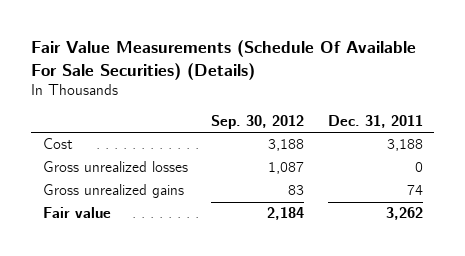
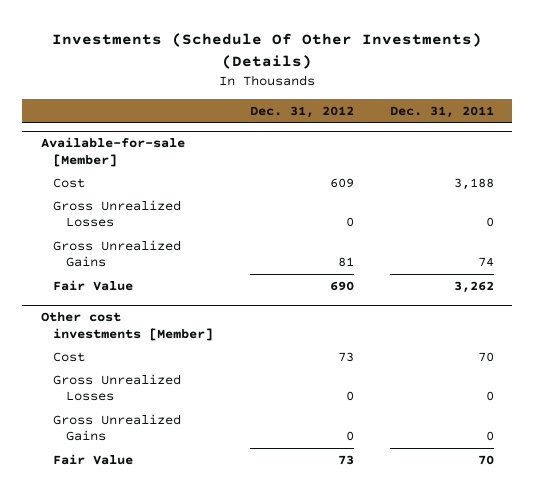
- Fair Value Measurements (Schedule Of Available For Sale Securities) (Details)
+ Investments (Schedule Of Other Investments) (Details)
- | Sep. 30, 2012 | Dec. 31, 2011
+ | Dec. 31, 2012 | Dec. 31, 2011
+ Available-for-sale [Member]
- Gross unrealized losses | 1,087 | 0
- Gross unrealized gains | 83 | 74
- Fair value | 2,184 | 3,262
+ Gross Unrealized Losses | 0 | 0
+ Gross Unrealized Gains | 81 | 74
+ Fair Value | 690 | 3,262
+ Other cost investments [Member]
+ Cost | 73 | 70
+ Gross Unrealized Losses | 0 | 0
+ Gross Unrealized Gains | 0 | 0
+ Fair Value | 73 | 70

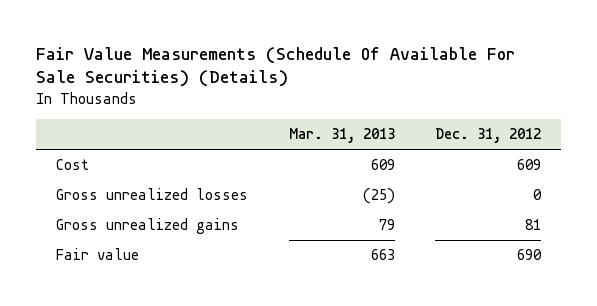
- Investments (Schedule Of Other Investments) (Details)
+ Fair Value Measurements (Schedule Of Available For Sale Securities) (Details)
- | Dec. 31, 2012 | Dec. 31, 2011
+ | Mar. 31, 2013 | Dec. 31, 2012
- Available-for-sale [Member]
- Gross Unrealized Losses | 0 | 0
- Gross Unrealized Gains | 81 | 74
- Fair Value | 690 | 3,262
- Other cost investments [Member]
- Cost | 73 | 70
- Gross Unrealized Losses | 0 | 0
- Gross Unrealized Gains | 0 | 0
- Fair Value | 73 | 70
+ Gross unrealized losses | (25) | 0
+ Gross unrealized gains | 79 | 81
+ Fair value | 663 | 690

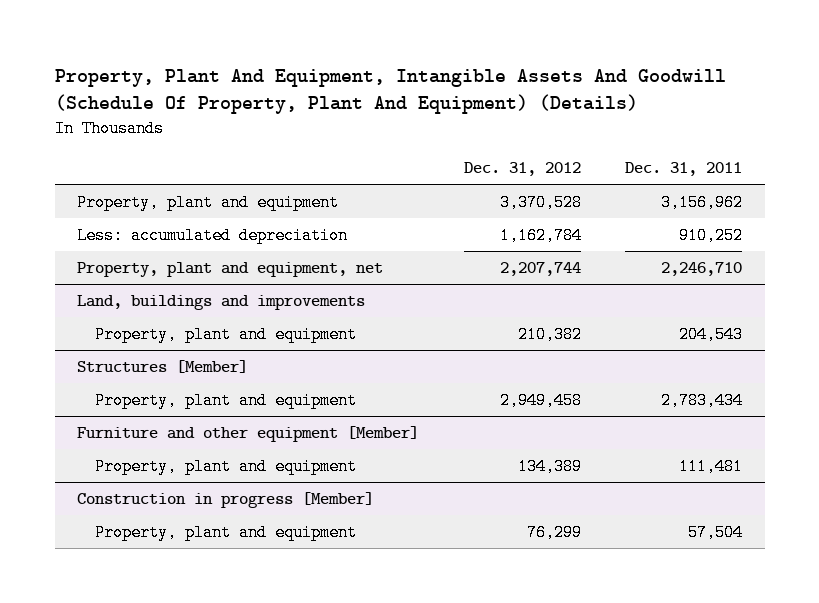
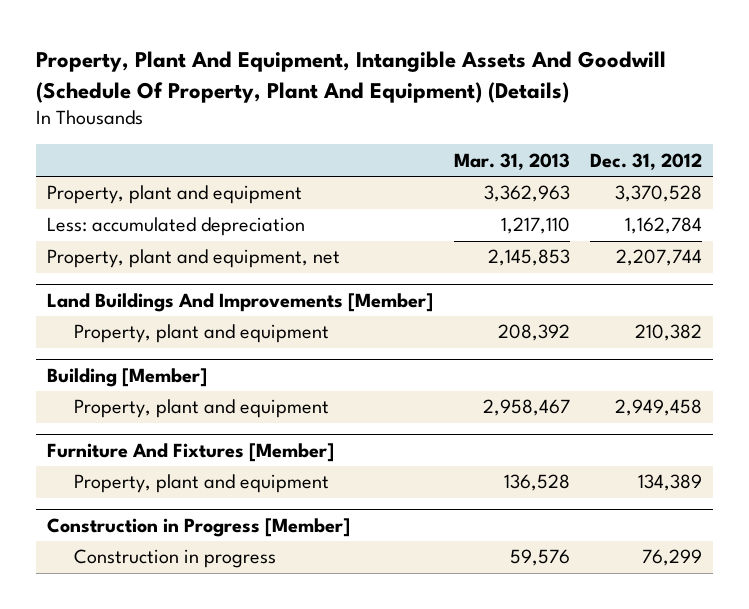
- | Dec. 31, 2012 | Dec. 31, 2011
+ | Mar. 31, 2013 | Dec. 31, 2012
- Land, buildings and improvements
+ Land Buildings And Improvements [Member]
- Structures [Member]
+ Building [Member]
- Furniture and other equipment [Member]
+ Furniture And Fixtures [Member]
- Construction in progress [Member]
- Property, plant and equipment | 76,299 | 57,504
+ Construction in Progress [Member]
+ Construction in progress | 59,576 | 76,299

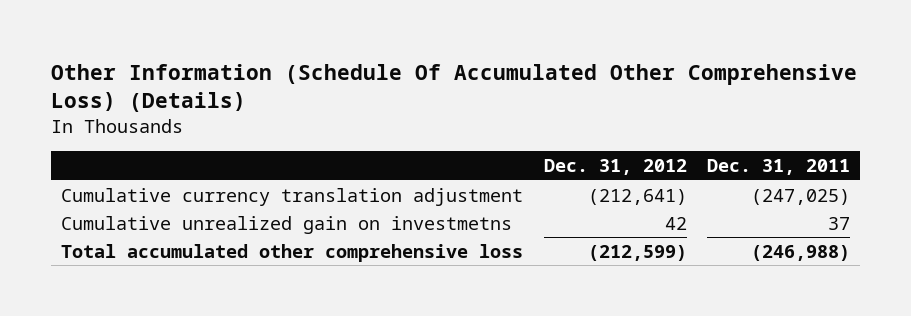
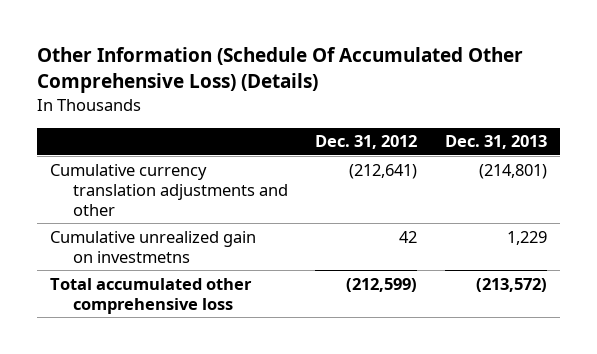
- | Dec. 31, 2012 | Dec. 31, 2011
+ | Dec. 31, 2012 | Dec. 31, 2013
- Cumulative currency translation adjustment | (212,641) | (247,025)
+ Cumulative currency translation adjustments and other | (212,641) | (214,801)

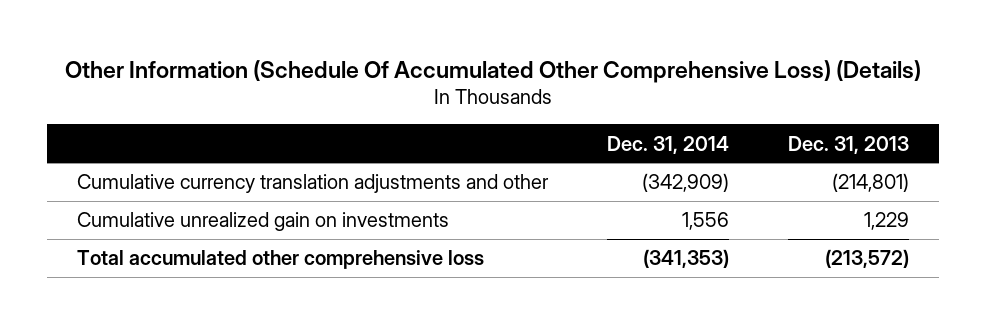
- | Dec. 31, 2012 | Dec. 31, 2013
+ | Dec. 31, 2014 | Dec. 31, 2013
- Cumulative unrealized gain on investmetns | 42 | 1,229
+ Cumulative unrealized gain on investments | 1,556 | 1,229

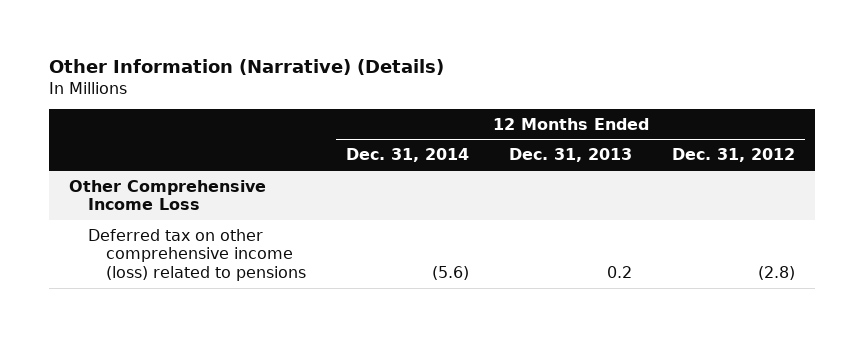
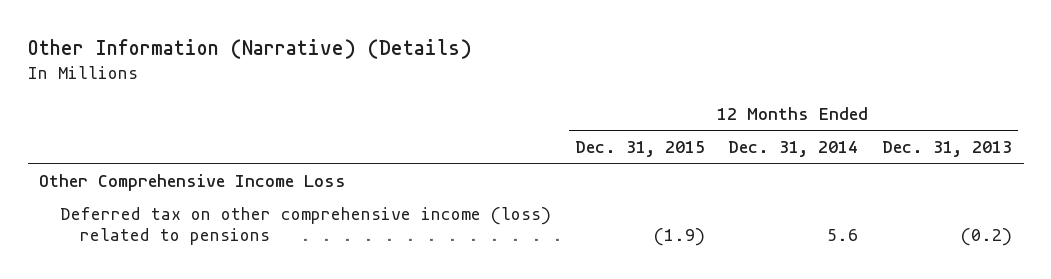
- | 12 Months Ended Dec. 31, 2014 | 12 Months Ended Dec. 31, 2013 | 12 Months Ended Dec. 31, 2012
+ | 12 Months Ended Dec. 31, 2015 | 12 Months Ended Dec. 31, 2014 | 12 Months Ended Dec. 31, 2013
- Deferred tax on other comprehensive income (loss) related to pensions | (5.6) | 0.2 | (2.8)
+ Deferred tax on other comprehensive income (loss) related to pensions | (1.9) | 5.6 | (0.2)

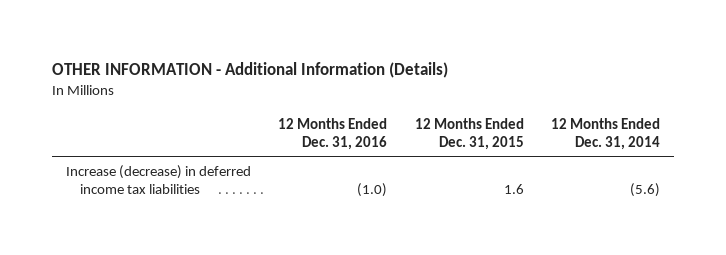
- Other Information (Narrative) (Details)
+ OTHER INFORMATION - Additional Information (Details)
- | 12 Months Ended Dec. 31, 2015 | 12 Months Ended Dec. 31, 2014 | 12 Months Ended Dec. 31, 2013
+ | 12 Months Ended Dec. 31, 2016 | 12 Months Ended Dec. 31, 2015 | 12 Months Ended Dec. 31, 2014
- Other Comprehensive Income Loss
- Deferred tax on other comprehensive income (loss) related to pensions | (1.9) | 5.6 | (0.2)
+ Increase (decrease) in deferred income tax liabilities | (1.0) | 1.6 | (5.6)

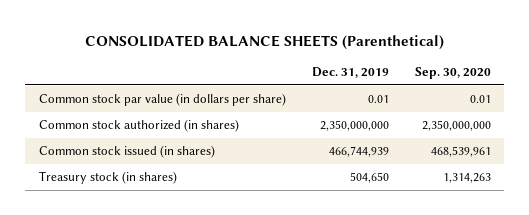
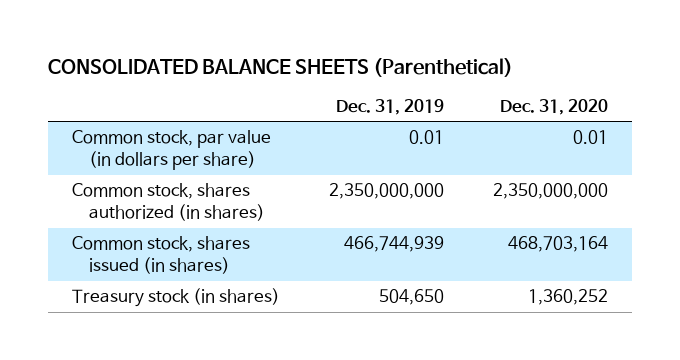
- | Dec. 31, 2019 | Sep. 30, 2020
+ | Dec. 31, 2019 | Dec. 31, 2020
- Common stock par value (in dollars per share) | 0.01 | 0.01
- Common stock authorized (in shares) | 2,350,000,000 | 2,350,000,000
- Common stock issued (in shares) | 466,744,939 | 468,539,961
+ Common stock, par value (in dollars per share) | 0.01 | 0.01
+ Common stock, shares authorized (in shares) | 2,350,000,000 | 2,350,000,000
+ Common stock, shares issued (in shares) | 466,744,939 | 468,703,164

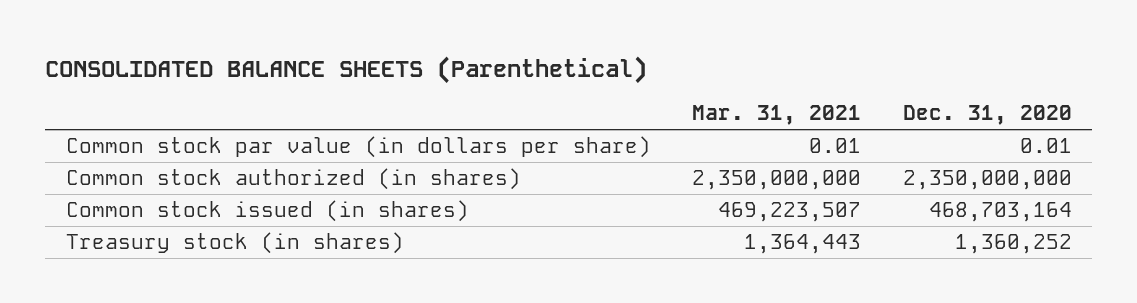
- | Dec. 31, 2019 | Dec. 31, 2020
+ | Mar. 31, 2021 | Dec. 31, 2020
- Common stock, par value (in dollars per share) | 0.01 | 0.01
- Common stock, shares authorized (in shares) | 2,350,000,000 | 2,350,000,000
- Common stock, shares issued (in shares) | 466,744,939 | 468,703,164
+ Common stock par value (in dollars per share) | 0.01 | 0.01
+ Common stock authorized (in shares) | 2,350,000,000 | 2,350,000,000
+ Common stock issued (in shares) | 469,223,507 | 468,703,164

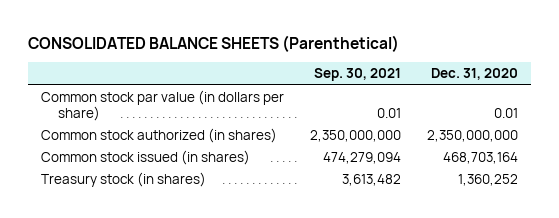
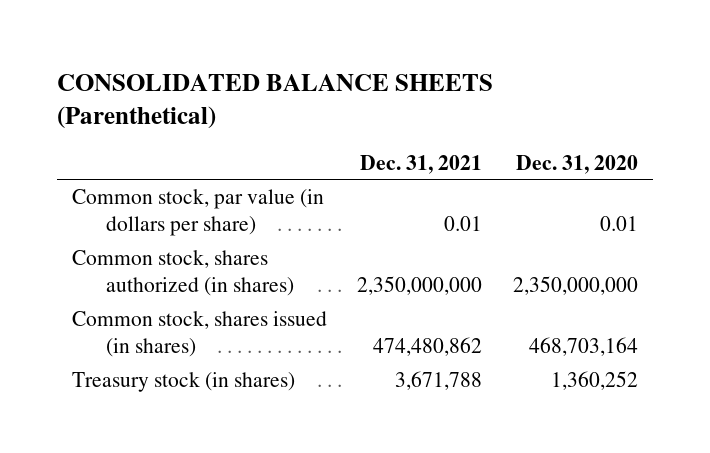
- | Sep. 30, 2021 | Dec. 31, 2020
+ | Dec. 31, 2021 | Dec. 31, 2020
- Common stock par value (in dollars per share) | 0.01 | 0.01
- Common stock authorized (in shares) | 2,350,000,000 | 2,350,000,000
- Common stock issued (in shares) | 474,279,094 | 468,703,164
+ Common stock, par value (in dollars per share) | 0.01 | 0.01
+ Common stock, shares authorized (in shares) | 2,350,000,000 | 2,350,000,000
+ Common stock, shares issued (in shares) | 474,480,862 | 468,703,164

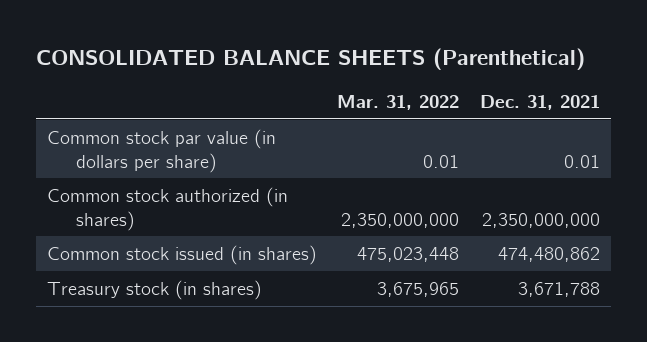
- | Dec. 31, 2021 | Dec. 31, 2020
+ | Mar. 31, 2022 | Dec. 31, 2021
- Common stock, par value (in dollars per share) | 0.01 | 0.01
- Common stock, shares authorized (in shares) | 2,350,000,000 | 2,350,000,000
- Common stock, shares issued (in shares) | 474,480,862 | 468,703,164
+ Common stock par value (in dollars per share) | 0.01 | 0.01
+ Common stock authorized (in shares) | 2,350,000,000 | 2,350,000,000
+ Common stock issued (in shares) | 475,023,448 | 474,480,862

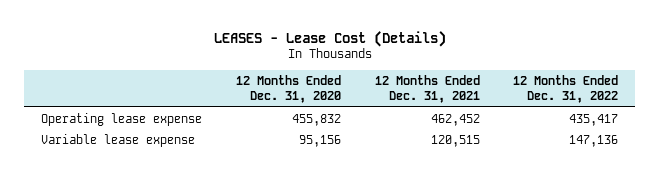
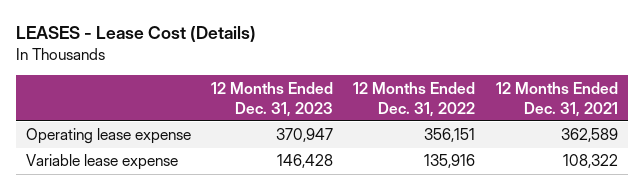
- | 12 Months Ended Dec. 31, 2020 | 12 Months Ended Dec. 31, 2021 | 12 Months Ended Dec. 31, 2022
+ | 12 Months Ended Dec. 31, 2023 | 12 Months Ended Dec. 31, 2022 | 12 Months Ended Dec. 31, 2021
- Operating lease expense | 455,832 | 462,452 | 435,417
- Variable lease expense | 95,156 | 120,515 | 147,136
+ Operating lease expense | 370,947 | 356,151 | 362,589
+ Variable lease expense | 146,428 | 135,916 | 108,322

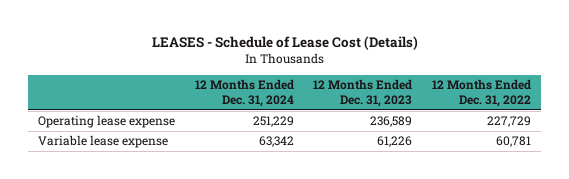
- LEASES - Lease Cost (Details)
+ LEASES - Schedule of Lease Cost (Details)
- | 12 Months Ended Dec. 31, 2023 | 12 Months Ended Dec. 31, 2022 | 12 Months Ended Dec. 31, 2021
+ | 12 Months Ended Dec. 31, 2024 | 12 Months Ended Dec. 31, 2023 | 12 Months Ended Dec. 31, 2022
- Operating lease expense | 370,947 | 356,151 | 362,589
- Variable lease expense | 146,428 | 135,916 | 108,322
+ Operating lease expense | 251,229 | 236,589 | 227,729
+ Variable lease expense | 63,342 | 61,226 | 60,781

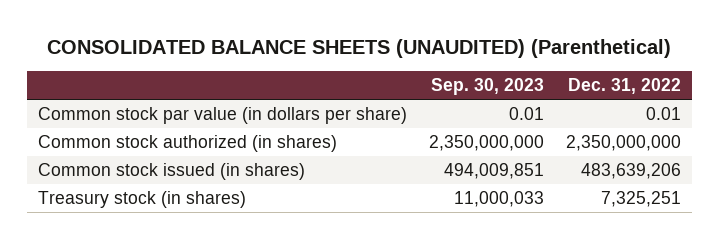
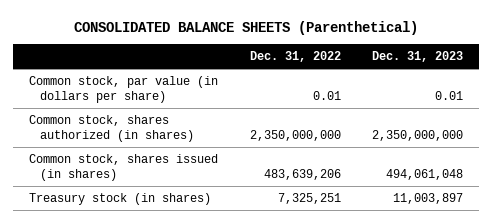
- CONSOLIDATED BALANCE SHEETS (UNAUDITED) (Parenthetical)
+ CONSOLIDATED BALANCE SHEETS (Parenthetical)
- | Sep. 30, 2023 | Dec. 31, 2022
+ | Dec. 31, 2022 | Dec. 31, 2023
- Common stock par value (in dollars per share) | 0.01 | 0.01
- Common stock authorized (in shares) | 2,350,000,000 | 2,350,000,000
- Common stock issued (in shares) | 494,009,851 | 483,639,206
+ Common stock, par value (in dollars per share) | 0.01 | 0.01
+ Common stock, shares authorized (in shares) | 2,350,000,000 | 2,350,000,000
+ Common stock, shares issued (in shares) | 483,639,206 | 494,061,048

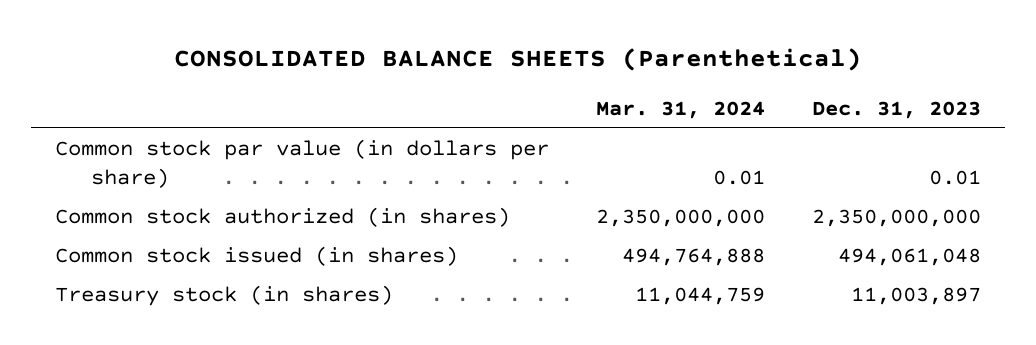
- | Dec. 31, 2022 | Dec. 31, 2023
+ | Mar. 31, 2024 | Dec. 31, 2023
- Common stock, par value (in dollars per share) | 0.01 | 0.01
- Common stock, shares authorized (in shares) | 2,350,000,000 | 2,350,000,000
- Common stock, shares issued (in shares) | 483,639,206 | 494,061,048
+ Common stock par value (in dollars per share) | 0.01 | 0.01
+ Common stock authorized (in shares) | 2,350,000,000 | 2,350,000,000
+ Common stock issued (in shares) | 494,764,888 | 494,061,048

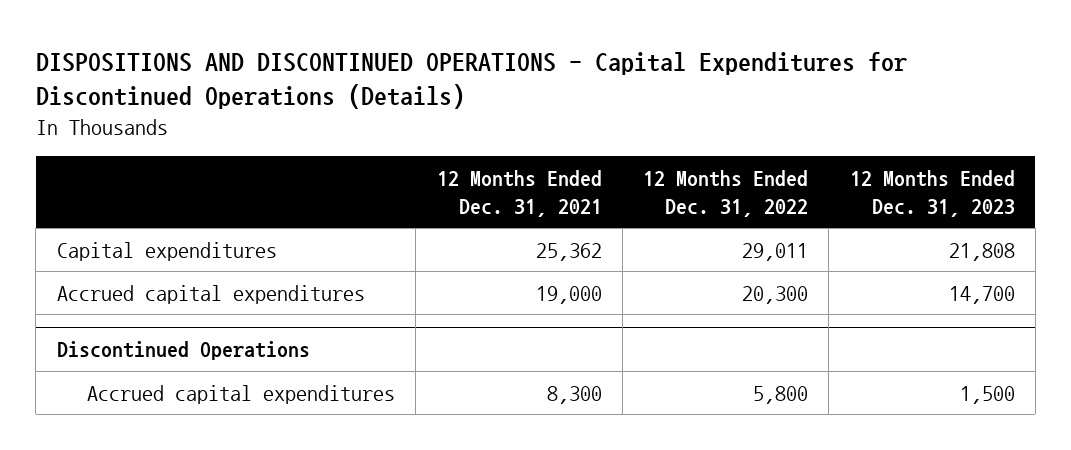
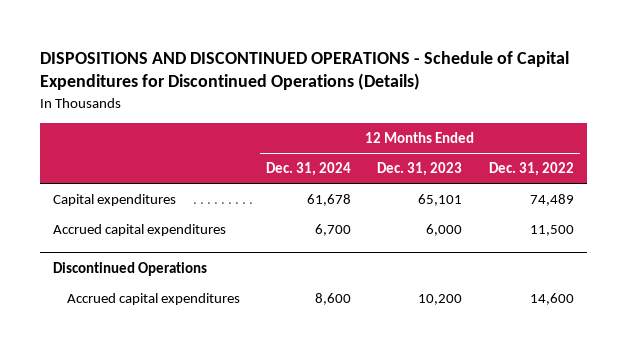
- DISPOSITIONS AND DISCONTINUED OPERATIONS - Capital Expenditures for Discontinued Operations (Details)
+ DISPOSITIONS AND DISCONTINUED OPERATIONS - Schedule of Capital Expenditures for Discontinued Operations (Details)
- | 12 Months Ended Dec. 31, 2021 | 12 Months Ended Dec. 31, 2022 | 12 Months Ended Dec. 31, 2023
+ | 12 Months Ended Dec. 31, 2024 | 12 Months Ended Dec. 31, 2023 | 12 Months Ended Dec. 31, 2022
- Capital expenditures | 25,362 | 29,011 | 21,808
- Accrued capital expenditures | 19,000 | 20,300 | 14,700
+ Capital expenditures | 61,678 | 65,101 | 74,489
+ Accrued capital expenditures | 6,700 | 6,000 | 11,500
@ Discontinued Operations
- Accrued capital expenditures | 8,300 | 5,800 | 1,500
+ Accrued capital expenditures | 8,600 | 10,200 | 14,600

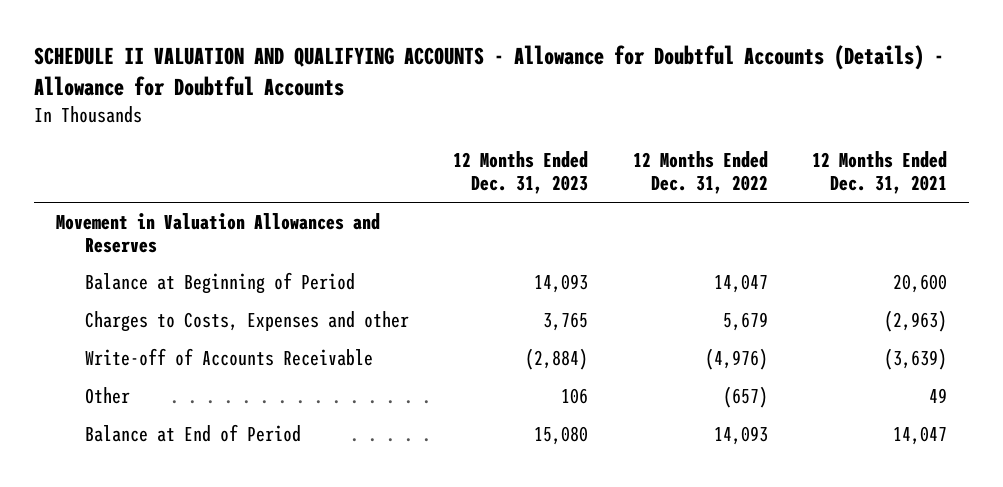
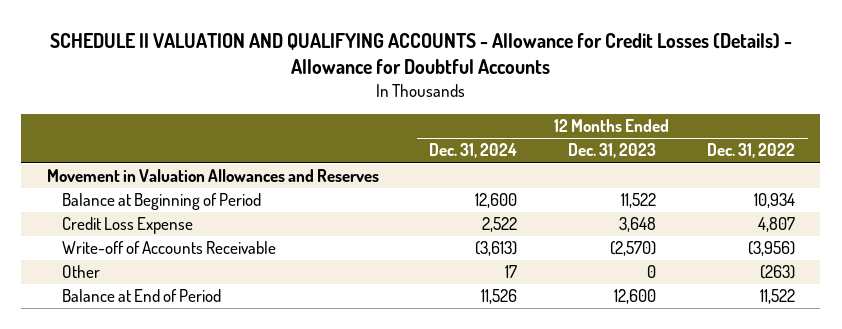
- SCHEDULE II VALUATION AND QUALIFYING ACCOUNTS - Allowance for Doubtful Accounts (Details) - Allowance for Doubtful Accounts
+ SCHEDULE II VALUATION AND QUALIFYING ACCOUNTS - Allowance for Credit Losses (Details) - Allowance for Doubtful Accounts
- | 12 Months Ended Dec. 31, 2023 | 12 Months Ended Dec. 31, 2022 | 12 Months Ended Dec. 31, 2021
+ | 12 Months Ended Dec. 31, 2024 | 12 Months Ended Dec. 31, 2023 | 12 Months Ended Dec. 31, 2022
- Balance at Beginning of Period | 14,093 | 14,047 | 20,600
- Charges to Costs, Expenses and other | 3,765 | 5,679 | (2,963)
- Write-off of Accounts Receivable | (2,884) | (4,976) | (3,639)
- Other | 106 | (657) | 49
- Balance at End of Period | 15,080 | 14,093 | 14,047
+ Balance at Beginning of Period | 12,600 | 11,522 | 10,934
+ Credit Loss Expense | 2,522 | 3,648 | 4,807
+ Write-off of Accounts Receivable | (3,613) | (2,570) | (3,956)
+ Other | 17 | 0 | (263)
+ Balance at End of Period | 11,526 | 12,600 | 11,522

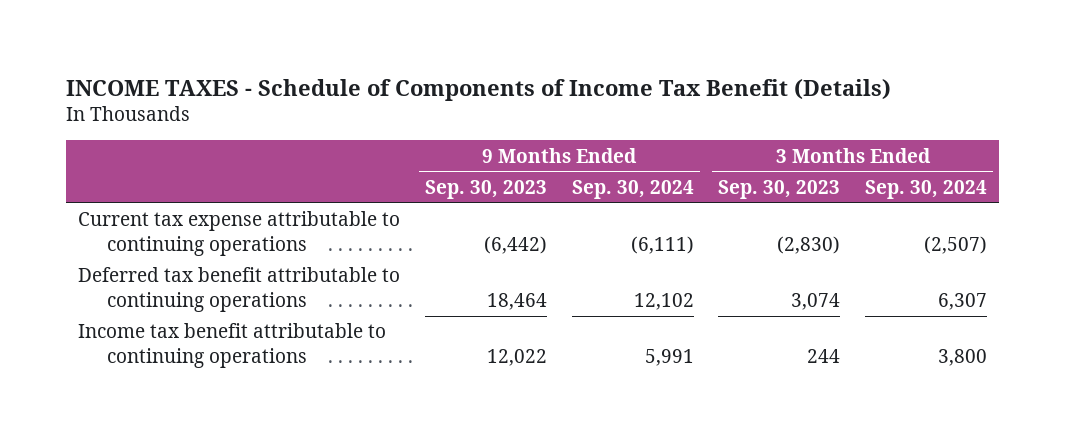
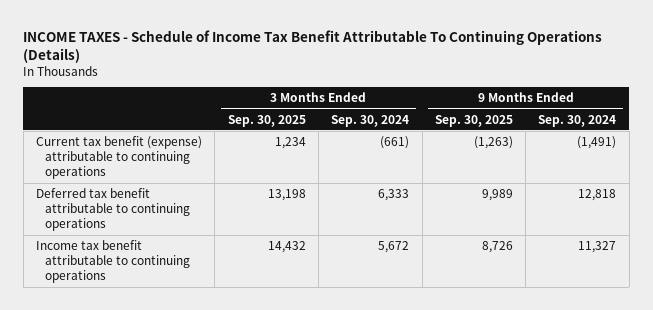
- INCOME TAXES - Schedule of Components of Income Tax Benefit (Details)
+ INCOME TAXES - Schedule of Income Tax Benefit Attributable To Continuing Operations (Details)
- | 9 Months Ended Sep. 30, 2023 | 9 Months Ended Sep. 30, 2024 | 3 Months Ended Sep. 30, 2023 | 3 Months Ended Sep. 30, 2024
+ | 3 Months Ended Sep. 30, 2025 | 3 Months Ended Sep. 30, 2024 | 9 Months Ended Sep. 30, 2025 | 9 Months Ended Sep. 30, 2024
- Current tax expense attributable to continuing operations | (6,442) | (6,111) | (2,830) | (2,507)
- Deferred tax benefit attributable to continuing operations | 18,464 | 12,102 | 3,074 | 6,307
- Income tax benefit attributable to continuing operations | 12,022 | 5,991 | 244 | 3,800
+ Current tax benefit (expense) attributable to continuing operations | 1,234 | (661) | (1,263) | (1,491)
+ Deferred tax benefit attributable to continuing operations | 13,198 | 6,333 | 9,989 | 12,818
+ Income tax benefit attributable to continuing operations | 14,432 | 5,672 | 8,726 | 11,327

